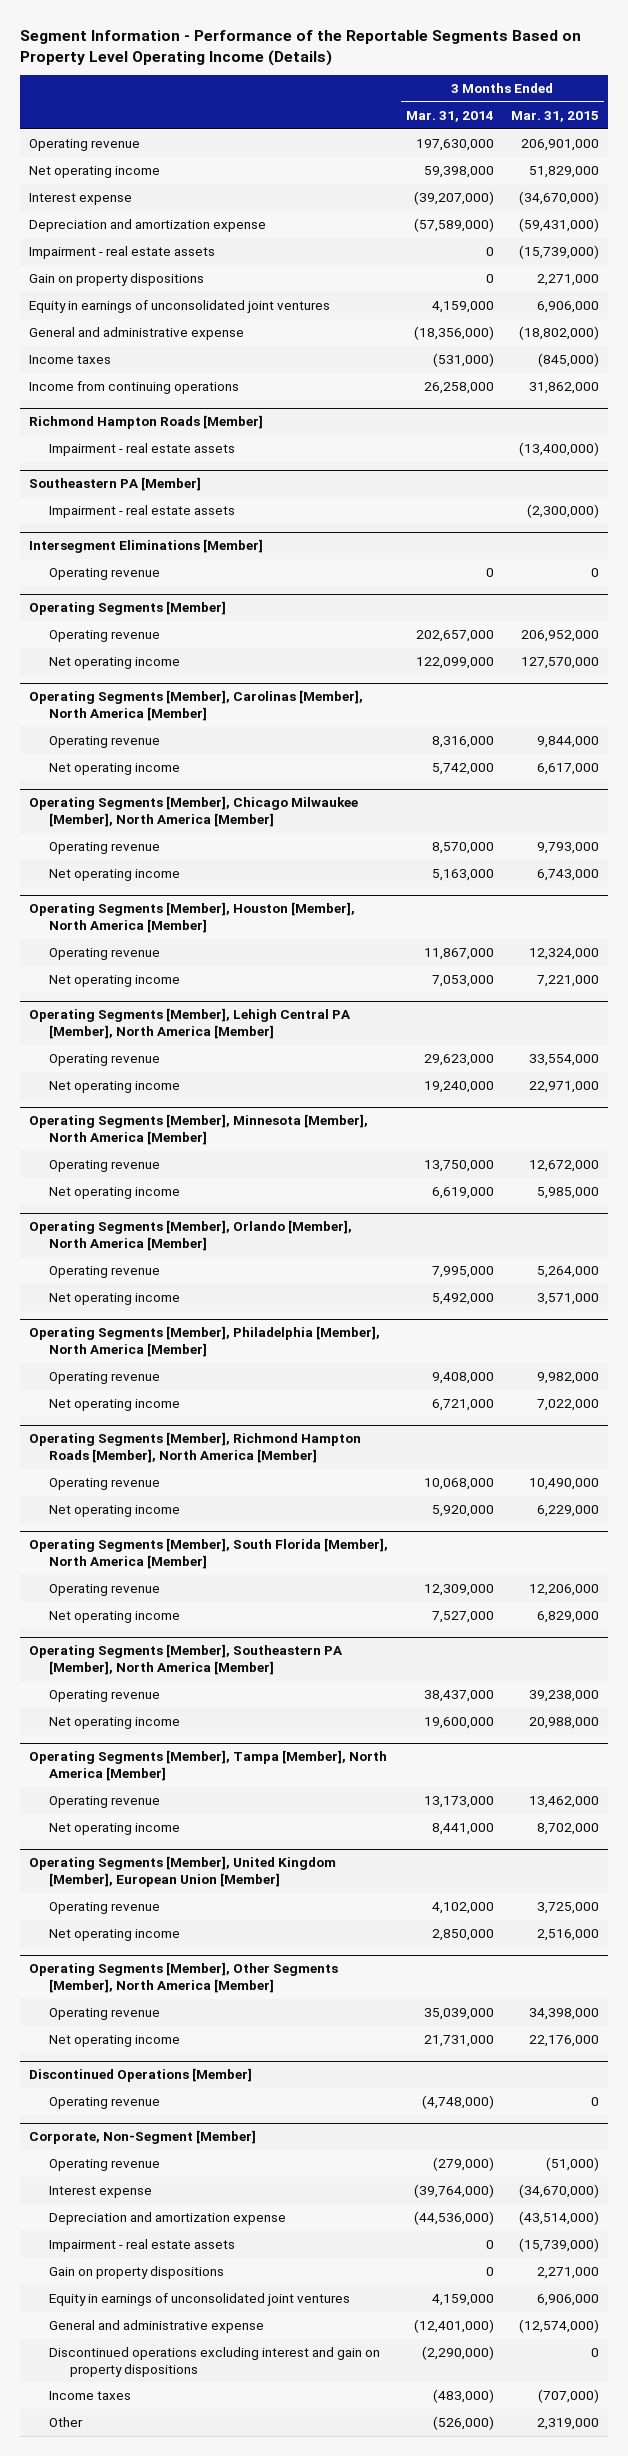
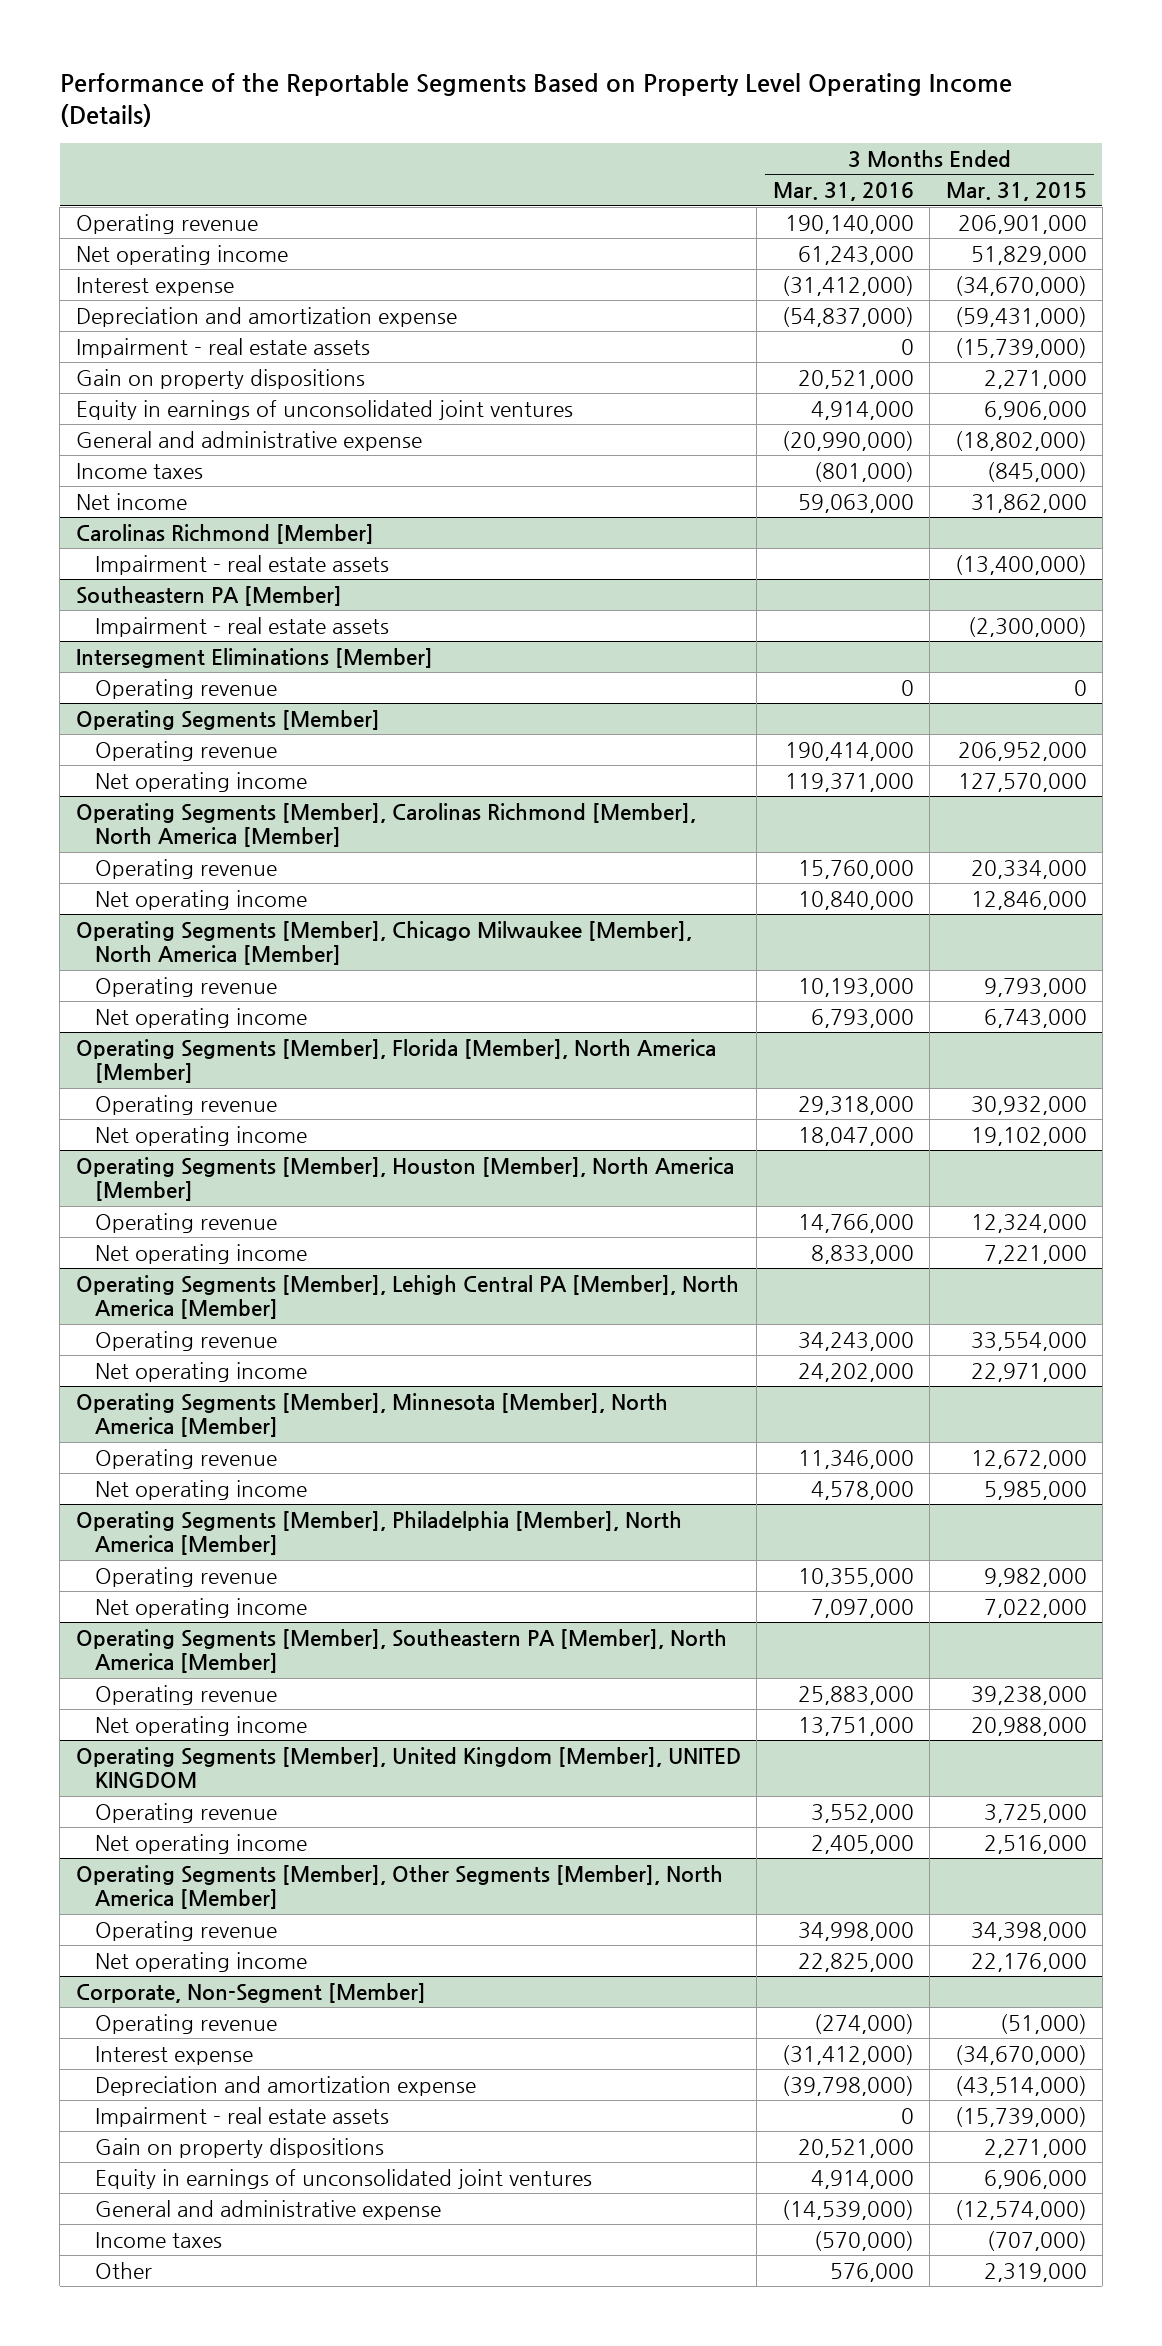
- Segment Information - Performance of the Reportable Segments Based on Property Level Operating Income (Details)
+ Performance of the Reportable Segments Based on Property Level Operating Income (Details)
- | 3 Months Ended Mar. 31, 2014 | 3 Months Ended Mar. 31, 2015
+ | 3 Months Ended Mar. 31, 2016 | 3 Months Ended Mar. 31, 2015
- Income from continuing operations | 26,258,000 | 31,862,000
- Richmond Hampton Roads [Member]
+ Net income | 59,063,000 | 31,862,000
+ Carolinas Richmond [Member]
- Operating Segments [Member], Carolinas [Member], North America [Member]
- Operating revenue | 8,316,000 | 9,844,000
- Net operating income | 5,742,000 | 6,617,000
+ Operating Segments [Member], Carolinas Richmond [Member], North America [Member]
+ Operating revenue | 15,760,000 | 20,334,000
+ Net operating income | 10,840,000 | 12,846,000
+ Operating Segments [Member], Florida [Member], North America [Member]
+ Operating revenue | 29,318,000 | 30,932,000
+ Net operating income | 18,047,000 | 19,102,000
- Operating Segments [Member], Orlando [Member], North America [Member]
- Operating revenue | 7,995,000 | 5,264,000
- Net operating income | 5,492,000 | 3,571,000
- Operating Segments [Member], Richmond Hampton Roads [Member], North America [Member]
- Operating revenue | 10,068,000 | 10,490,000
- Net operating income | 5,920,000 | 6,229,000
- Operating Segments [Member], South Florida [Member], North America [Member]
- Operating revenue | 12,309,000 | 12,206,000
- Net operating income | 7,527,000 | 6,829,000
- Operating Segments [Member], Tampa [Member], North America [Member]
- Operating revenue | 13,173,000 | 13,462,000
- Net operating income | 8,441,000 | 8,702,000
- Operating Segments [Member], United Kingdom [Member], European Union [Member]
+ Operating Segments [Member], United Kingdom [Member], UNITED KINGDOM
- Discontinued Operations [Member]
- Operating revenue | (4,748,000) | 0
@ Corporate, Non-Segment [Member]
- Discontinued operations excluding interest and gain on property dispositions | (2,290,000) | 0

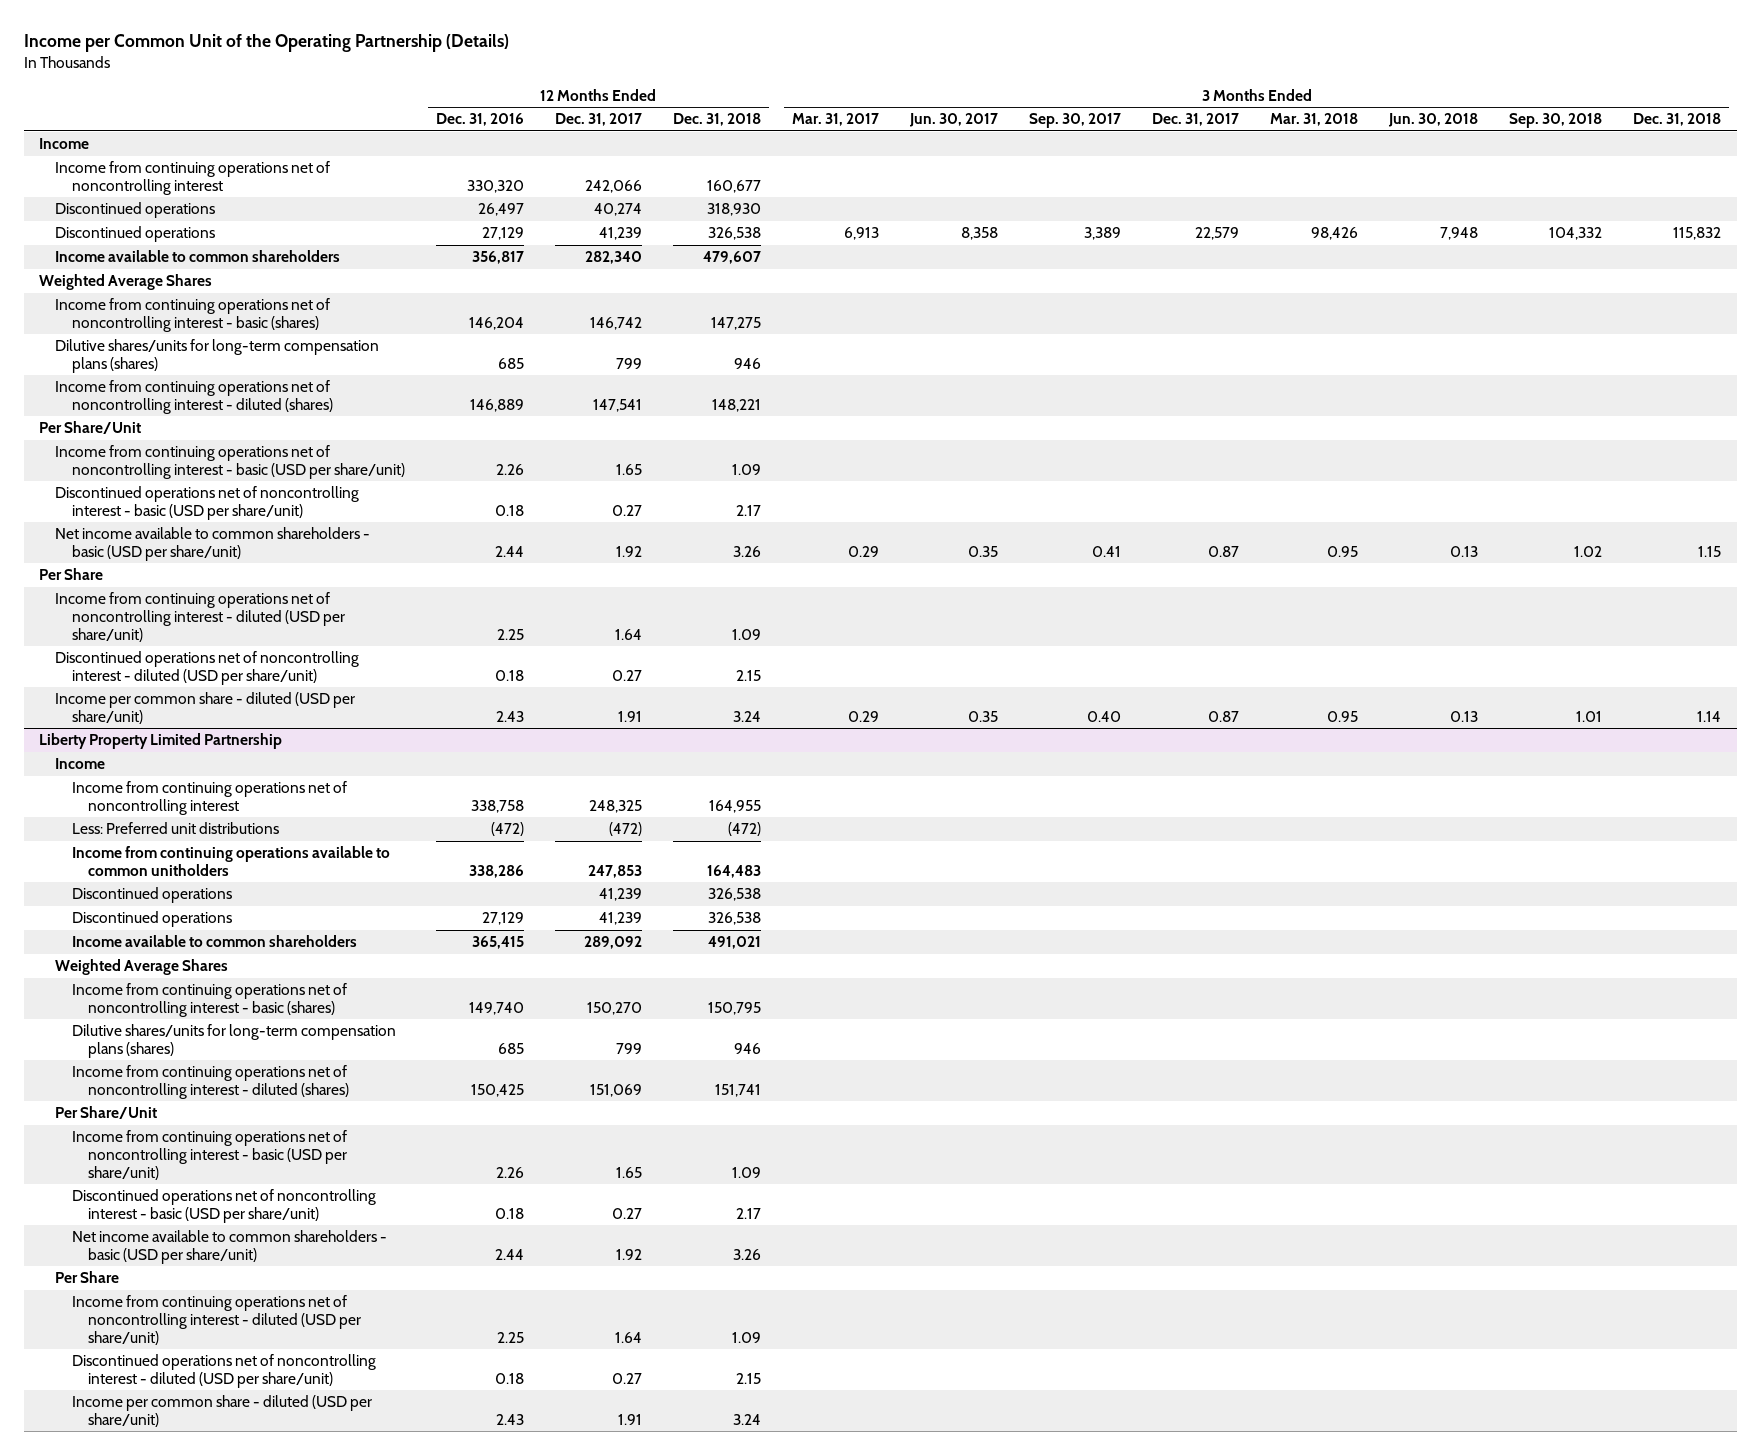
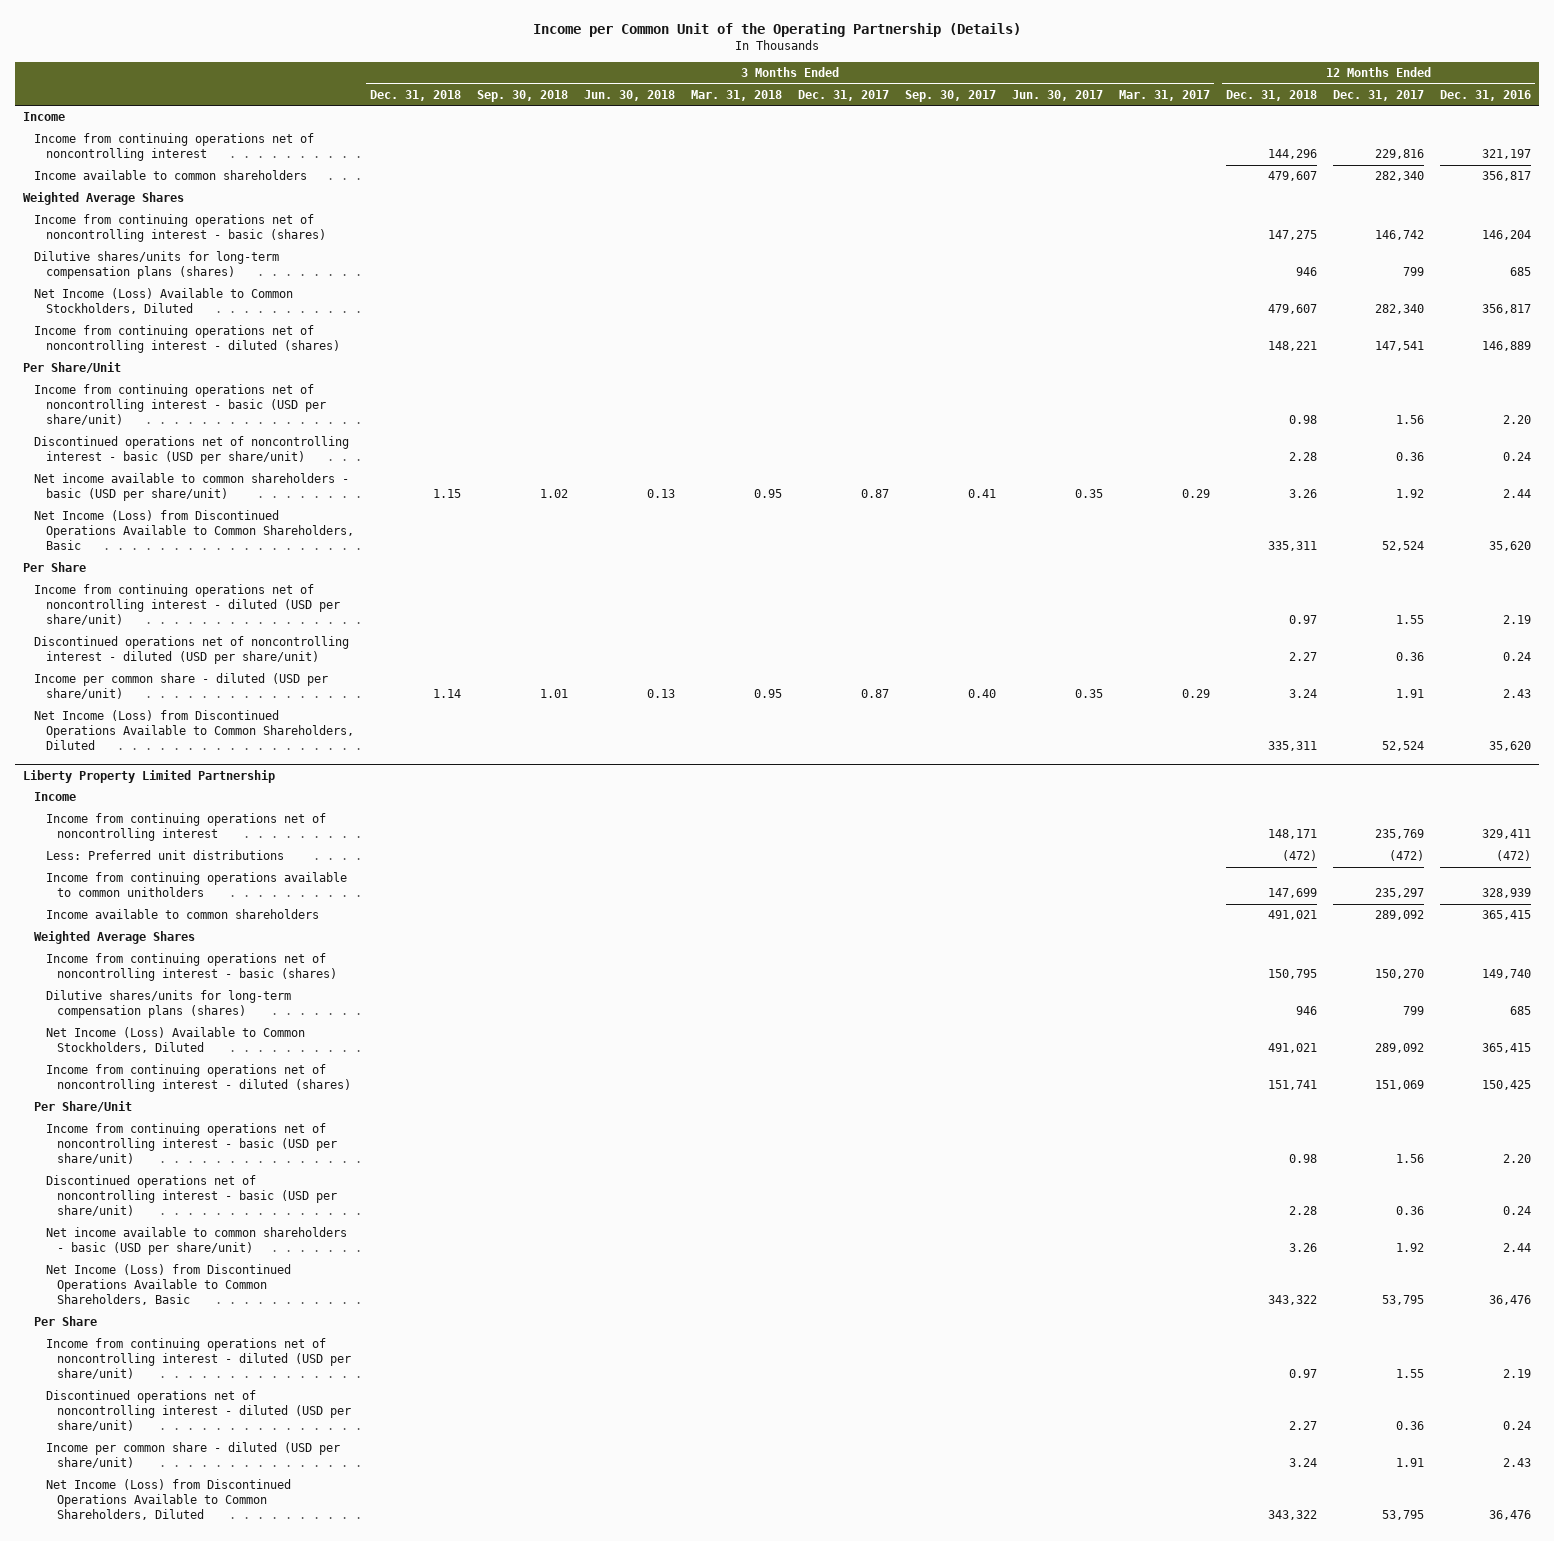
- | 12 Months Ended Dec. 31, 2016 | 12 Months Ended Dec. 31, 2017 | 12 Months Ended Dec. 31, 2018 | 3 Months Ended Mar. 31, 2017 | 3 Months Ended Jun. 30, 2017 | 3 Months Ended Sep. 30, 2017 | 3 Months Ended Dec. 31, 2017 | 3 Months Ended Mar. 31, 2018 | 3 Months Ended Jun. 30, 2018 | 3 Months Ended Sep. 30, 2018 | 3 Months Ended Dec. 31, 2018
+ | 3 Months Ended Dec. 31, 2018 | 3 Months Ended Sep. 30, 2018 | 3 Months Ended Jun. 30, 2018 | 3 Months Ended Mar. 31, 2018 | 3 Months Ended Dec. 31, 2017 | 3 Months Ended Sep. 30, 2017 | 3 Months Ended Jun. 30, 2017 | 3 Months Ended Mar. 31, 2017 | 12 Months Ended Dec. 31, 2018 | 12 Months Ended Dec. 31, 2017 | 12 Months Ended Dec. 31, 2016
- Income from continuing operations net of noncontrolling interest | 330,320 | 242,066 | 160,677 | | | | | | | |
- Discontinued operations | 26,497 | 40,274 | 318,930 | | | | | | | |
- Discontinued operations | 27,129 | 41,239 | 326,538 | 6,913 | 8,358 | 3,389 | 22,579 | 98,426 | 7,948 | 104,332 | 115,832
+ Income from continuing operations net of noncontrolling interest | | | | | | | | | 144,296 | 229,816 | 321,197
+ Net Income (Loss) Available to Common Stockholders, Diluted | | | | | | | | | 479,607 | 282,340 | 356,817
- Income from continuing operations net of noncontrolling interest - basic (USD per share/unit) | 2.26 | 1.65 | 1.09 | | | | | | | |
- Discontinued operations net of noncontrolling interest - basic (USD per share/unit) | 0.18 | 0.27 | 2.17 | | | | | | | |
+ Income from continuing operations net of noncontrolling interest - basic (USD per share/unit) | | | | | | | | | 0.98 | 1.56 | 2.20
+ Discontinued operations net of noncontrolling interest - basic (USD per share/unit) | | | | | | | | | 2.28 | 0.36 | 0.24
+ Net Income (Loss) from Discontinued Operations Available to Common Shareholders, Basic | | | | | | | | | 335,311 | 52,524 | 35,620
- Income from continuing operations net of noncontrolling interest - diluted (USD per share/unit) | 2.25 | 1.64 | 1.09 | | | | | | | |
- Discontinued operations net of noncontrolling interest - diluted (USD per share/unit) | 0.18 | 0.27 | 2.15 | | | | | | | |
+ Income from continuing operations net of noncontrolling interest - diluted (USD per share/unit) | | | | | | | | | 0.97 | 1.55 | 2.19
+ Discontinued operations net of noncontrolling interest - diluted (USD per share/unit) | | | | | | | | | 2.27 | 0.36 | 0.24
+ Net Income (Loss) from Discontinued Operations Available to Common Shareholders, Diluted | | | | | | | | | 335,311 | 52,524 | 35,620
@ Liberty Property Limited Partnership
- Income from continuing operations net of noncontrolling interest | 338,758 | 248,325 | 164,955 | | | | | | | |
+ Income from continuing operations net of noncontrolling interest | | | | | | | | | 148,171 | 235,769 | 329,411
- Income from continuing operations available to common unitholders | 338,286 | 247,853 | 164,483 | | | | | | | |
- Discontinued operations | | 41,239 | 326,538 | | | | | | | |
- Discontinued operations | 27,129 | 41,239 | 326,538 | | | | | | | |
+ Income from continuing operations available to common unitholders | | | | | | | | | 147,699 | 235,297 | 328,939
+ Net Income (Loss) Available to Common Stockholders, Diluted | | | | | | | | | 491,021 | 289,092 | 365,415
- Income from continuing operations net of noncontrolling interest - basic (USD per share/unit) | 2.26 | 1.65 | 1.09 | | | | | | | |
- Discontinued operations net of noncontrolling interest - basic (USD per share/unit) | 0.18 | 0.27 | 2.17 | | | | | | | |
+ Income from continuing operations net of noncontrolling interest - basic (USD per share/unit) | | | | | | | | | 0.98 | 1.56 | 2.20
+ Discontinued operations net of noncontrolling interest - basic (USD per share/unit) | | | | | | | | | 2.28 | 0.36 | 0.24
+ Net Income (Loss) from Discontinued Operations Available to Common Shareholders, Basic | | | | | | | | | 343,322 | 53,795 | 36,476
- Income from continuing operations net of noncontrolling interest - diluted (USD per share/unit) | 2.25 | 1.64 | 1.09 | | | | | | | |
- Discontinued operations net of noncontrolling interest - diluted (USD per share/unit) | 0.18 | 0.27 | 2.15 | | | | | | | |
+ Income from continuing operations net of noncontrolling interest - diluted (USD per share/unit) | | | | | | | | | 0.97 | 1.55 | 2.19
+ Discontinued operations net of noncontrolling interest - diluted (USD per share/unit) | | | | | | | | | 2.27 | 0.36 | 0.24
+ Net Income (Loss) from Discontinued Operations Available to Common Shareholders, Diluted | | | | | | | | | 343,322 | 53,795 | 36,476

